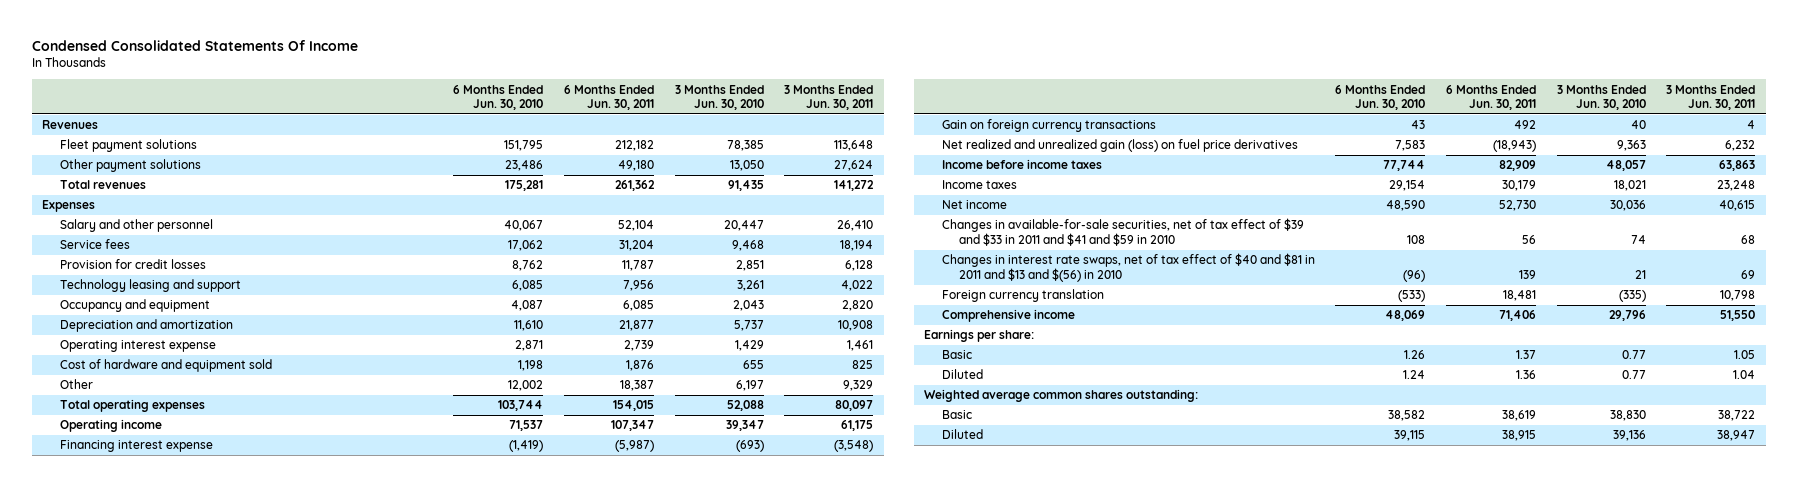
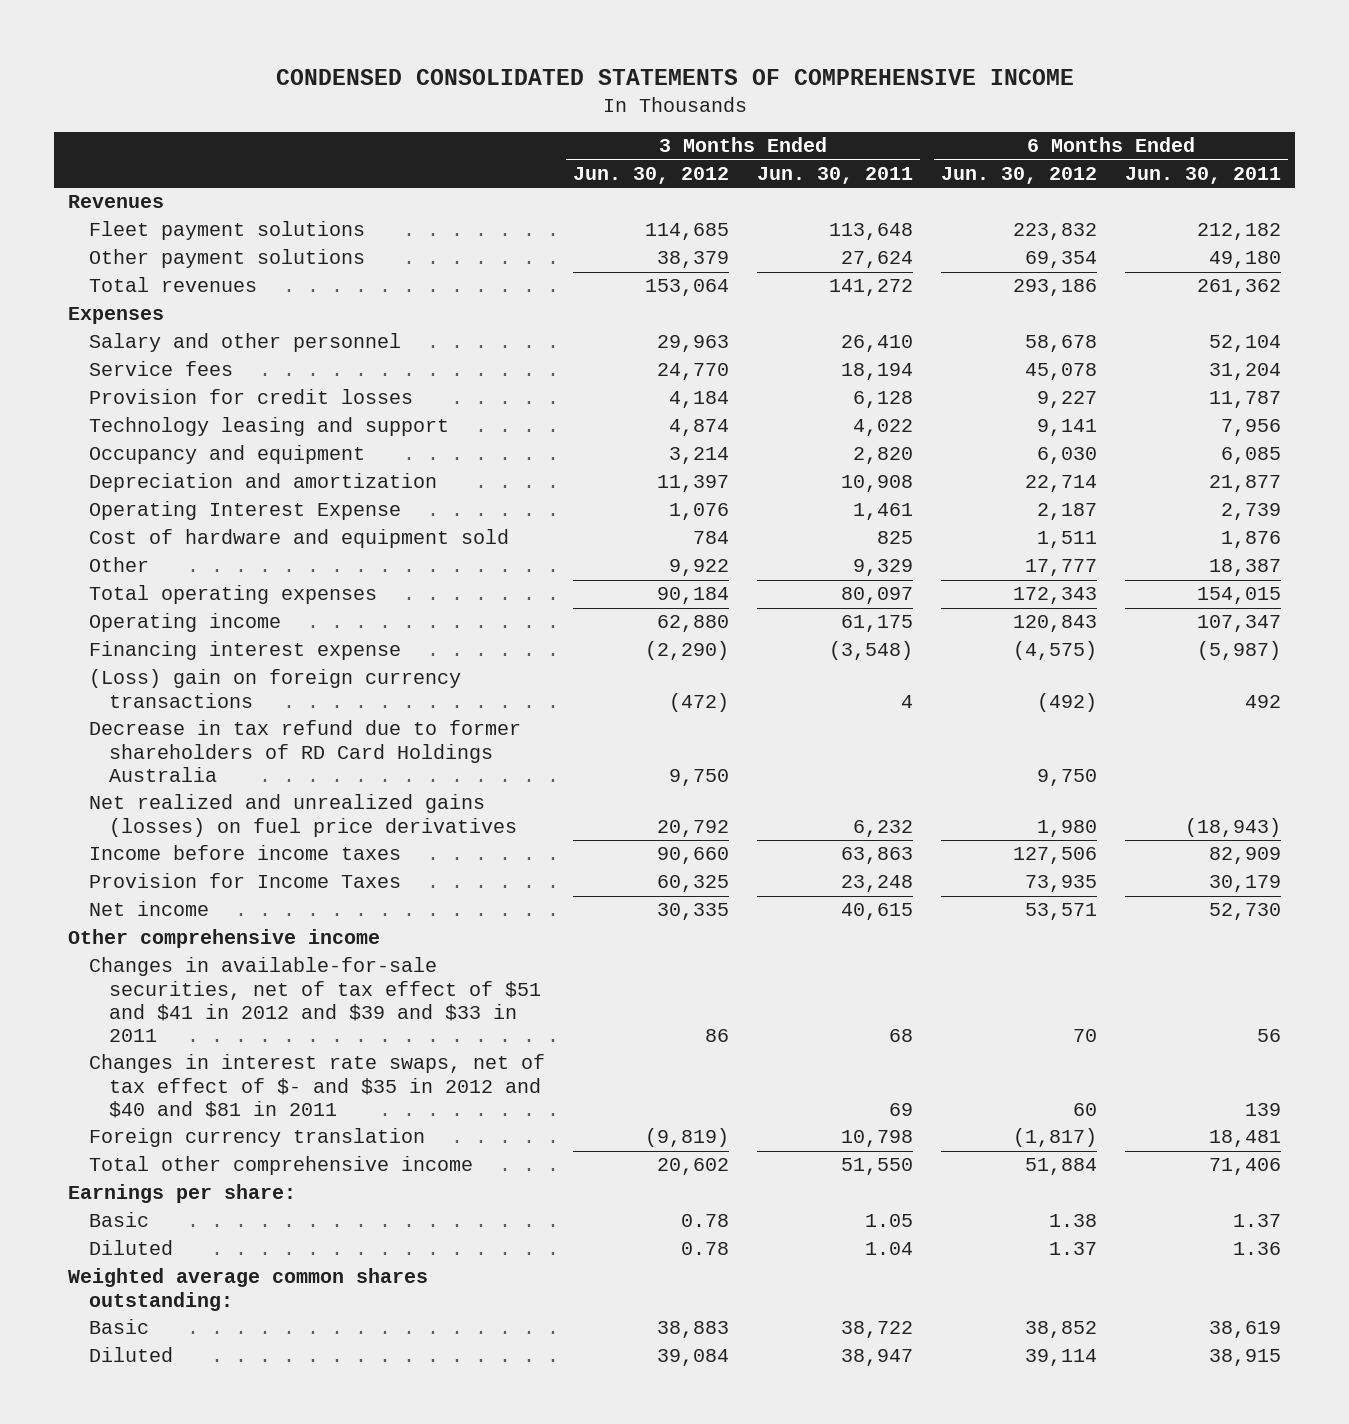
- Condensed Consolidated Statements Of Income
+ CONDENSED CONSOLIDATED STATEMENTS OF COMPREHENSIVE INCOME
- | 6 Months Ended Jun. 30, 2010 | 6 Months Ended Jun. 30, 2011 | 3 Months Ended Jun. 30, 2010 | 3 Months Ended Jun. 30, 2011
+ | 3 Months Ended Jun. 30, 2012 | 3 Months Ended Jun. 30, 2011 | 6 Months Ended Jun. 30, 2012 | 6 Months Ended Jun. 30, 2011
- Operating interest expense | 2,871 | 2,739 | 1,429 | 1,461
+ Operating Interest Expense | 1,076 | 1,461 | 2,187 | 2,739
- Gain on foreign currency transactions | 43 | 492 | 40 | 4
- Net realized and unrealized gain (loss) on fuel price derivatives | 7,583 | (18,943) | 9,363 | 6,232
+ (Loss) gain on foreign currency transactions | (472) | 4 | (492) | 492
+ Decrease in tax refund due to former shareholders of RD Card Holdings Australia | 9,750 | | 9,750 |
+ Net realized and unrealized gains (losses) on fuel price derivatives | 20,792 | 6,232 | 1,980 | (18,943)
- Income taxes | 29,154 | 30,179 | 18,021 | 23,248
+ Provision for Income Taxes | 60,325 | 23,248 | 73,935 | 30,179
- Changes in available-for-sale securities, net of tax effect of $39 and $33 in 2011 and $41 and $59 in 2010 | 108 | 56 | 74 | 68
- Changes in interest rate swaps, net of tax effect of $40 and $81 in 2011 and $13 and $(56) in 2010 | (96) | 139 | 21 | 69
+ Other comprehensive income
+ Changes in available-for-sale securities, net of tax effect of $51 and $41 in 2012 and $39 and $33 in 2011 | 86 | 68 | 70 | 56
+ Changes in interest rate swaps, net of tax effect of $- and $35 in 2012 and $40 and $81 in 2011 | | 69 | 60 | 139
- Comprehensive income | 48,069 | 71,406 | 29,796 | 51,550
+ Total other comprehensive income | 20,602 | 51,550 | 51,884 | 71,406

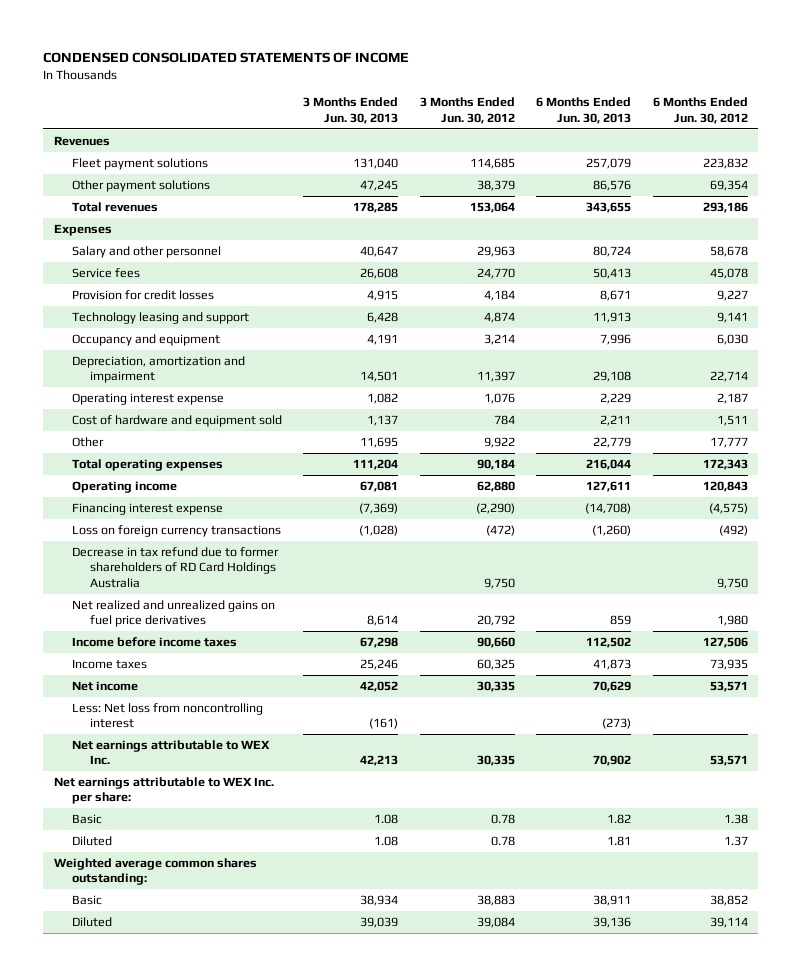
- CONDENSED CONSOLIDATED STATEMENTS OF COMPREHENSIVE INCOME
+ CONDENSED CONSOLIDATED STATEMENTS OF INCOME
- | 3 Months Ended Jun. 30, 2012 | 3 Months Ended Jun. 30, 2011 | 6 Months Ended Jun. 30, 2012 | 6 Months Ended Jun. 30, 2011
+ | 3 Months Ended Jun. 30, 2013 | 3 Months Ended Jun. 30, 2012 | 6 Months Ended Jun. 30, 2013 | 6 Months Ended Jun. 30, 2012
- Depreciation and amortization | 11,397 | 10,908 | 22,714 | 21,877
- Operating Interest Expense | 1,076 | 1,461 | 2,187 | 2,739
+ Depreciation, amortization and impairment | 14,501 | 11,397 | 29,108 | 22,714
+ Operating interest expense | 1,082 | 1,076 | 2,229 | 2,187
- (Loss) gain on foreign currency transactions | (472) | 4 | (492) | 492
+ Loss on foreign currency transactions | (1,028) | (472) | (1,260) | (492)
- Net realized and unrealized gains (losses) on fuel price derivatives | 20,792 | 6,232 | 1,980 | (18,943)
+ Net realized and unrealized gains on fuel price derivatives | 8,614 | 20,792 | 859 | 1,980
- Provision for Income Taxes | 60,325 | 23,248 | 73,935 | 30,179
+ Income taxes | 25,246 | 60,325 | 41,873 | 73,935
- Other comprehensive income
- Changes in available-for-sale securities, net of tax effect of $51 and $41 in 2012 and $39 and $33 in 2011 | 86 | 68 | 70 | 56
- Changes in interest rate swaps, net of tax effect of $- and $35 in 2012 and $40 and $81 in 2011 | | 69 | 60 | 139
- Foreign currency translation | (9,819) | 10,798 | (1,817) | 18,481
- Total other comprehensive income | 20,602 | 51,550 | 51,884 | 71,406
- Earnings per share:
+ Less: Net loss from noncontrolling interest | (161) | | (273) |
+ Net earnings attributable to WEX Inc. | 42,213 | 30,335 | 70,902 | 53,571
+ Net earnings attributable to WEX Inc. per share:

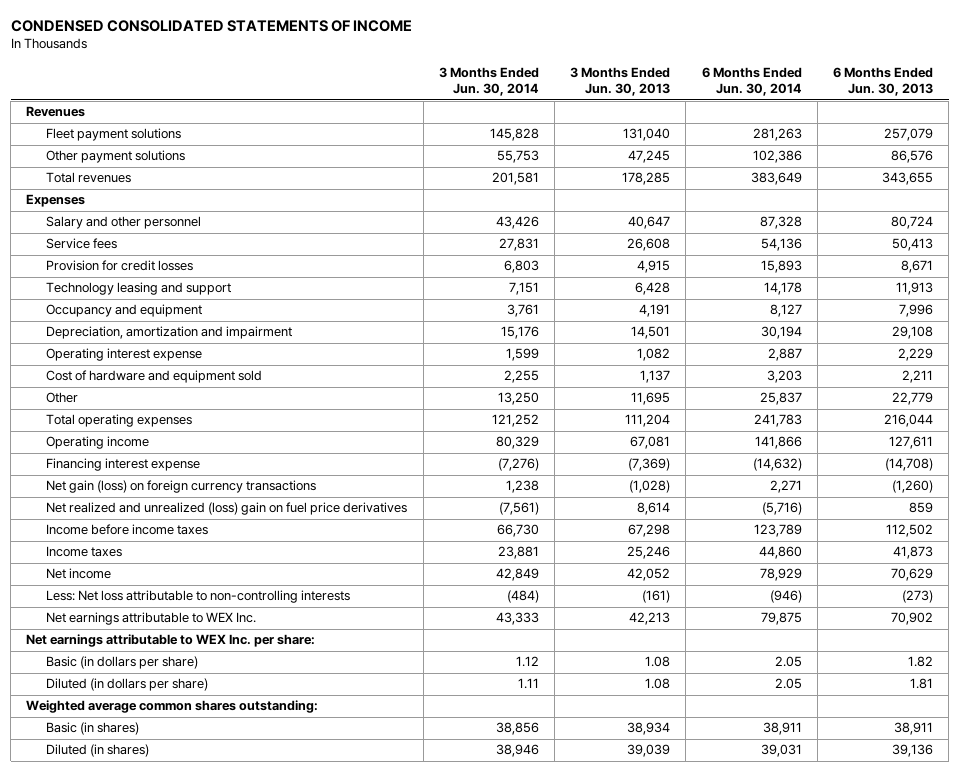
- | 3 Months Ended Jun. 30, 2013 | 3 Months Ended Jun. 30, 2012 | 6 Months Ended Jun. 30, 2013 | 6 Months Ended Jun. 30, 2012
+ | 3 Months Ended Jun. 30, 2014 | 3 Months Ended Jun. 30, 2013 | 6 Months Ended Jun. 30, 2014 | 6 Months Ended Jun. 30, 2013
- Loss on foreign currency transactions | (1,028) | (472) | (1,260) | (492)
- Decrease in tax refund due to former shareholders of RD Card Holdings Australia | | 9,750 | | 9,750
- Net realized and unrealized gains on fuel price derivatives | 8,614 | 20,792 | 859 | 1,980
+ Net gain (loss) on foreign currency transactions | 1,238 | (1,028) | 2,271 | (1,260)
+ Net realized and unrealized (loss) gain on fuel price derivatives | (7,561) | 8,614 | (5,716) | 859
- Less: Net loss from noncontrolling interest | (161) | | (273) |
+ Less: Net loss attributable to non-controlling interests | (484) | (161) | (946) | (273)
- Basic | 1.08 | 0.78 | 1.82 | 1.38
- Diluted | 1.08 | 0.78 | 1.81 | 1.37
+ Basic (in dollars per share) | 1.12 | 1.08 | 2.05 | 1.82
+ Diluted (in dollars per share) | 1.11 | 1.08 | 2.05 | 1.81
- Basic | 38,934 | 38,883 | 38,911 | 38,852
- Diluted | 39,039 | 39,084 | 39,136 | 39,114
+ Basic (in shares) | 38,856 | 38,934 | 38,911 | 38,911
+ Diluted (in shares) | 38,946 | 39,039 | 39,031 | 39,136

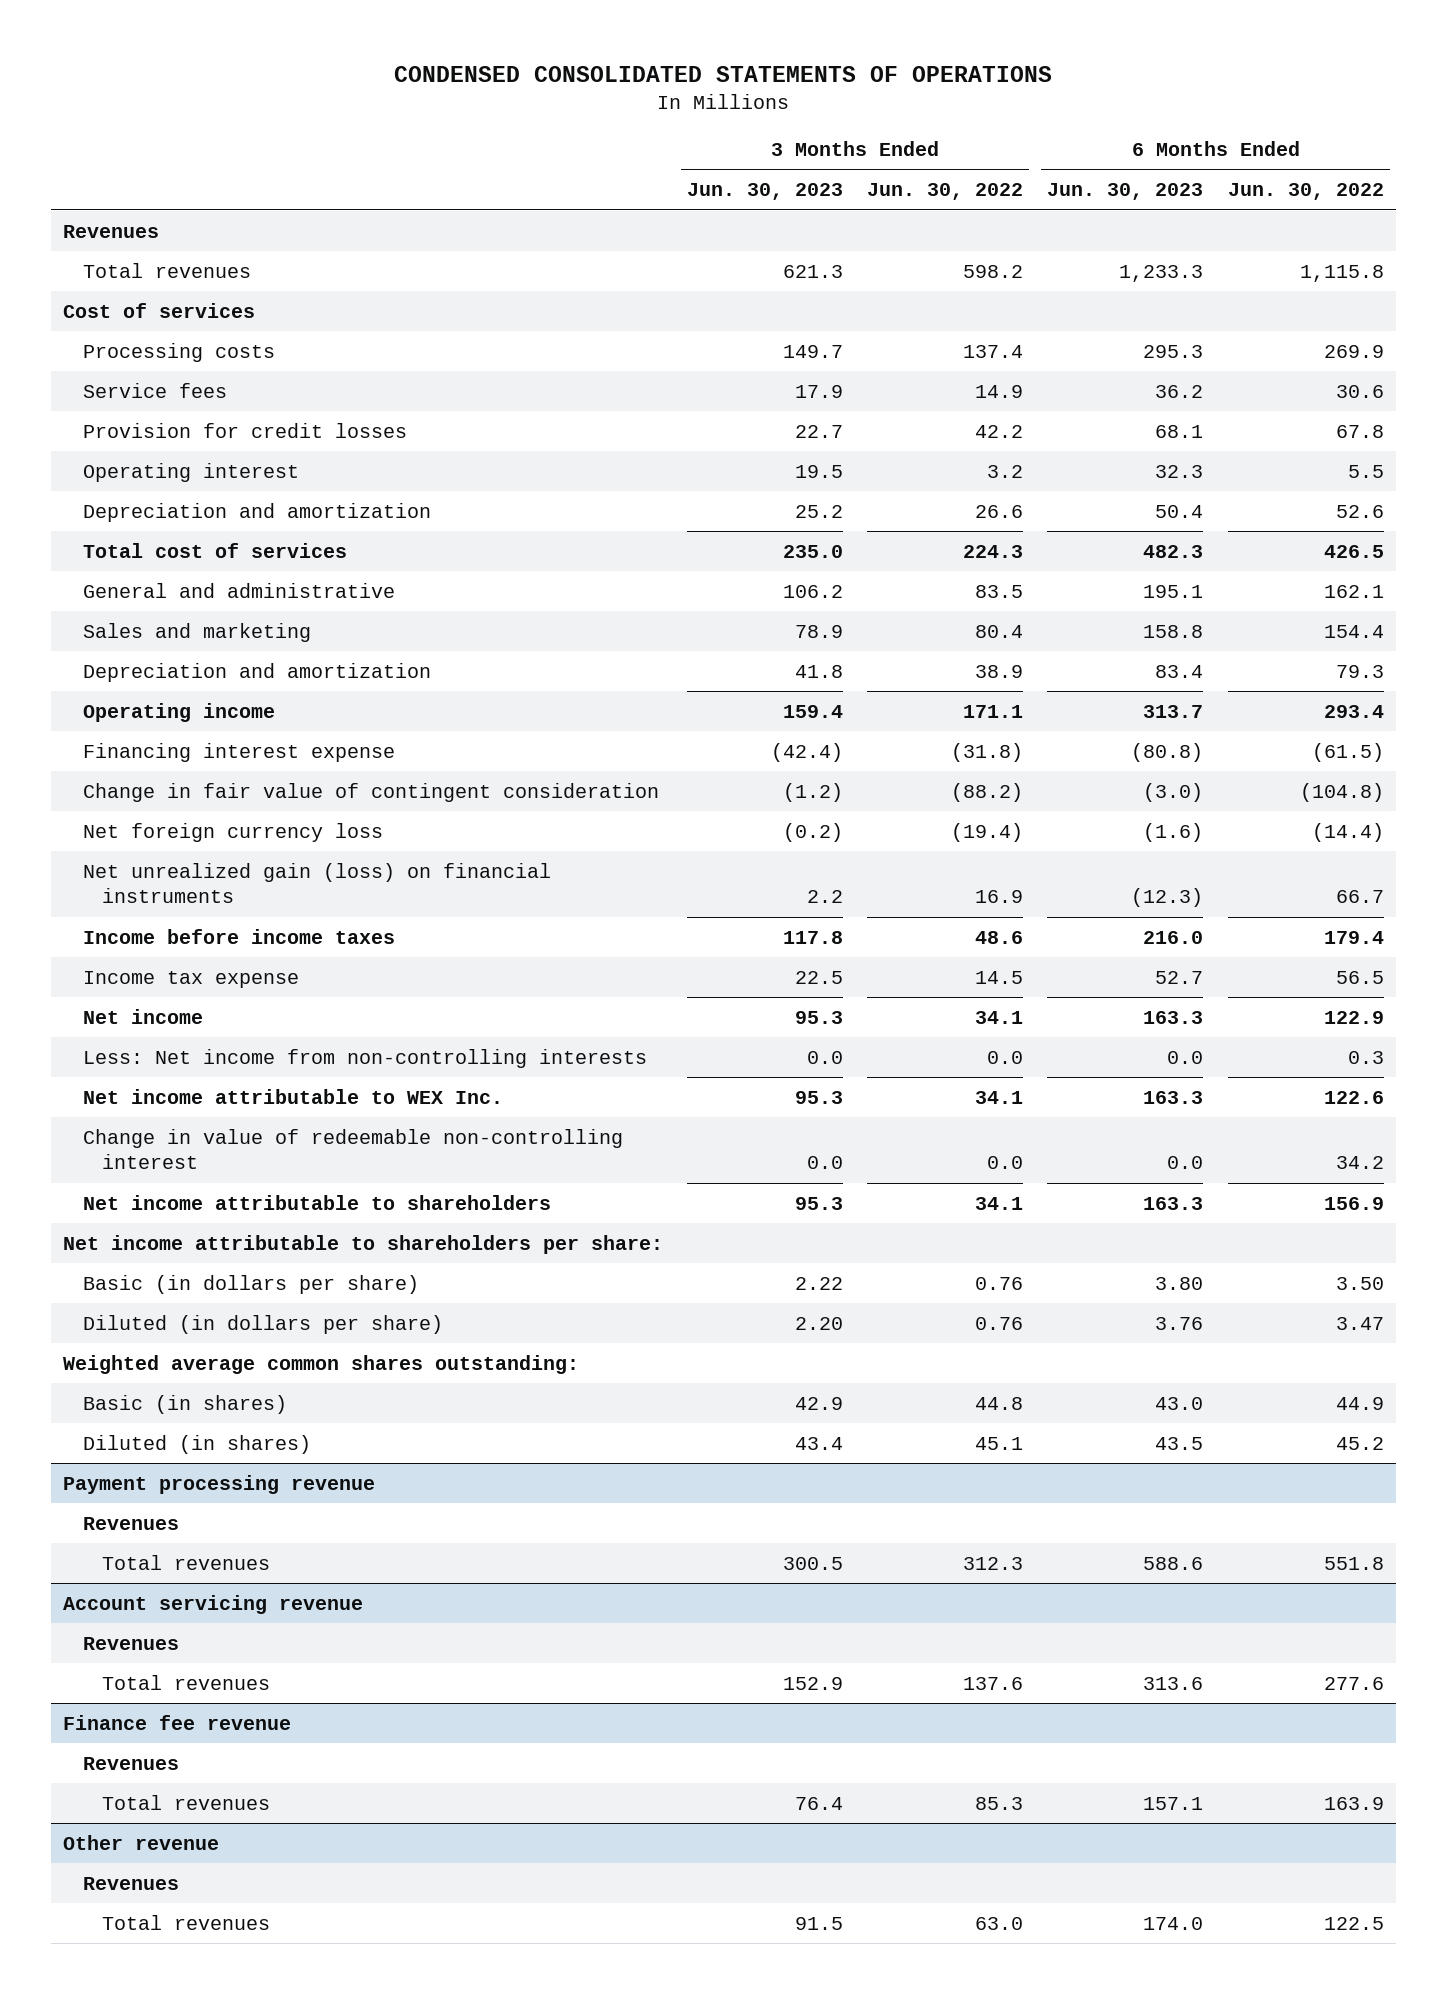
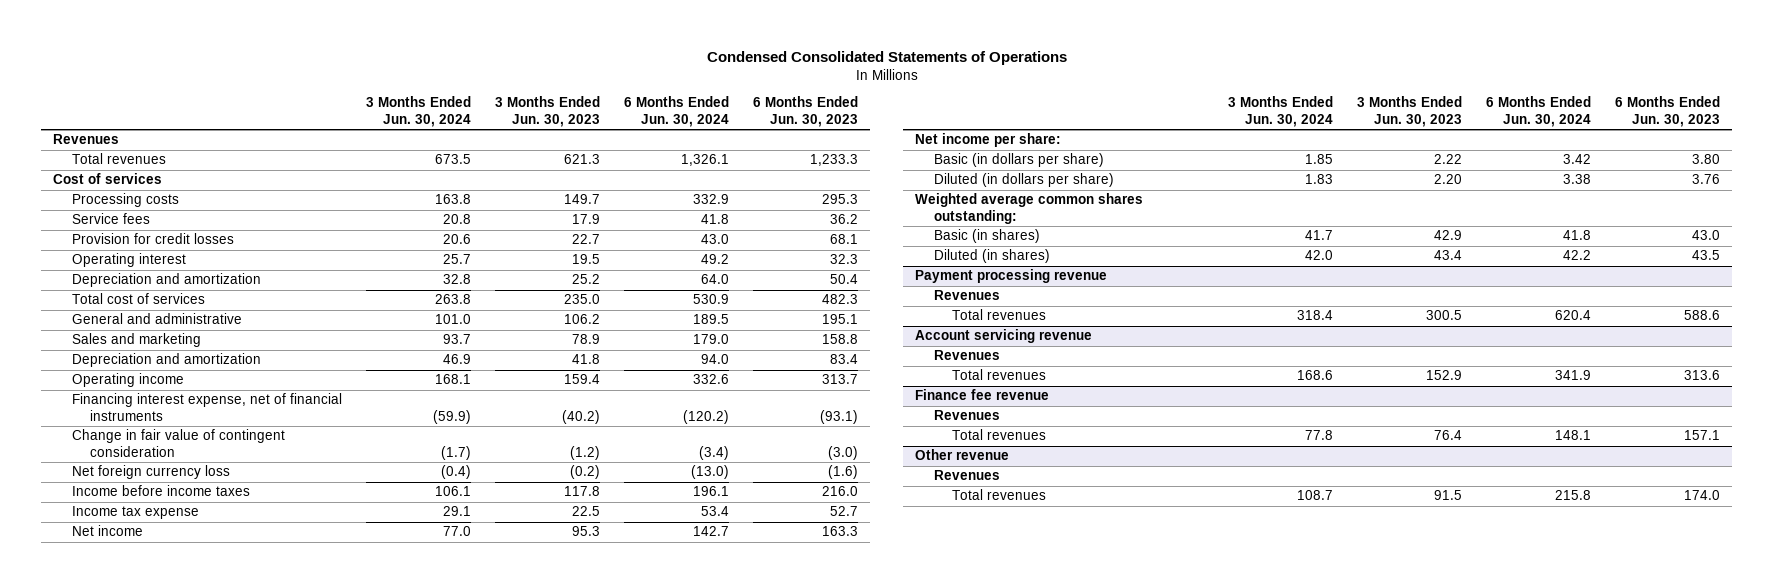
- CONDENSED CONSOLIDATED STATEMENTS OF OPERATIONS
+ Condensed Consolidated Statements of Operations
- | 3 Months Ended Jun. 30, 2023 | 3 Months Ended Jun. 30, 2022 | 6 Months Ended Jun. 30, 2023 | 6 Months Ended Jun. 30, 2022
+ | 3 Months Ended Jun. 30, 2024 | 3 Months Ended Jun. 30, 2023 | 6 Months Ended Jun. 30, 2024 | 6 Months Ended Jun. 30, 2023
- Financing interest expense | (42.4) | (31.8) | (80.8) | (61.5)
+ Financing interest expense, net of financial instruments | (59.9) | (40.2) | (120.2) | (93.1)
- Net unrealized gain (loss) on financial instruments | 2.2 | 16.9 | (12.3) | 66.7
- Less: Net income from non-controlling interests | 0.0 | 0.0 | 0.0 | 0.3
- Net income attributable to WEX Inc. | 95.3 | 34.1 | 163.3 | 122.6
- Change in value of redeemable non-controlling interest | 0.0 | 0.0 | 0.0 | 34.2
- Net income attributable to shareholders | 95.3 | 34.1 | 163.3 | 156.9
- Net income attributable to shareholders per share:
+ Net income per share:

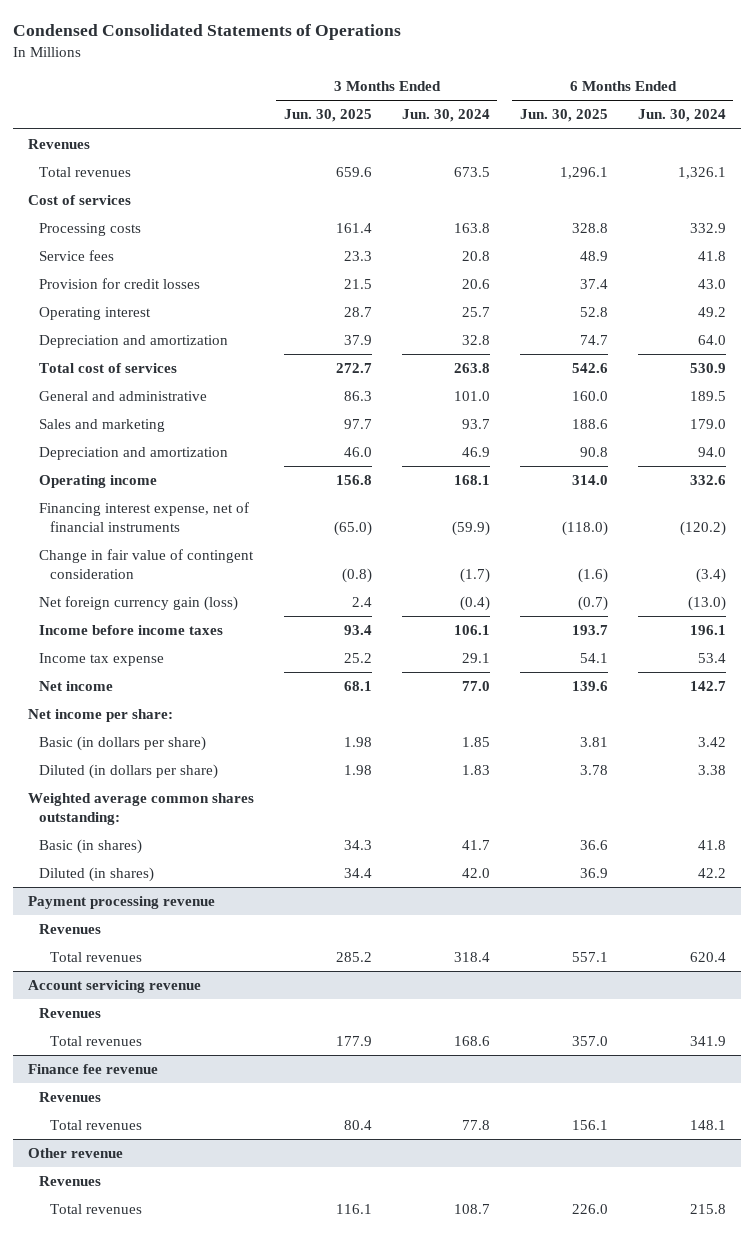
- | 3 Months Ended Jun. 30, 2024 | 3 Months Ended Jun. 30, 2023 | 6 Months Ended Jun. 30, 2024 | 6 Months Ended Jun. 30, 2023
+ | 3 Months Ended Jun. 30, 2025 | 3 Months Ended Jun. 30, 2024 | 6 Months Ended Jun. 30, 2025 | 6 Months Ended Jun. 30, 2024
- Net foreign currency loss | (0.4) | (0.2) | (13.0) | (1.6)
+ Net foreign currency gain (loss) | 2.4 | (0.4) | (0.7) | (13.0)

